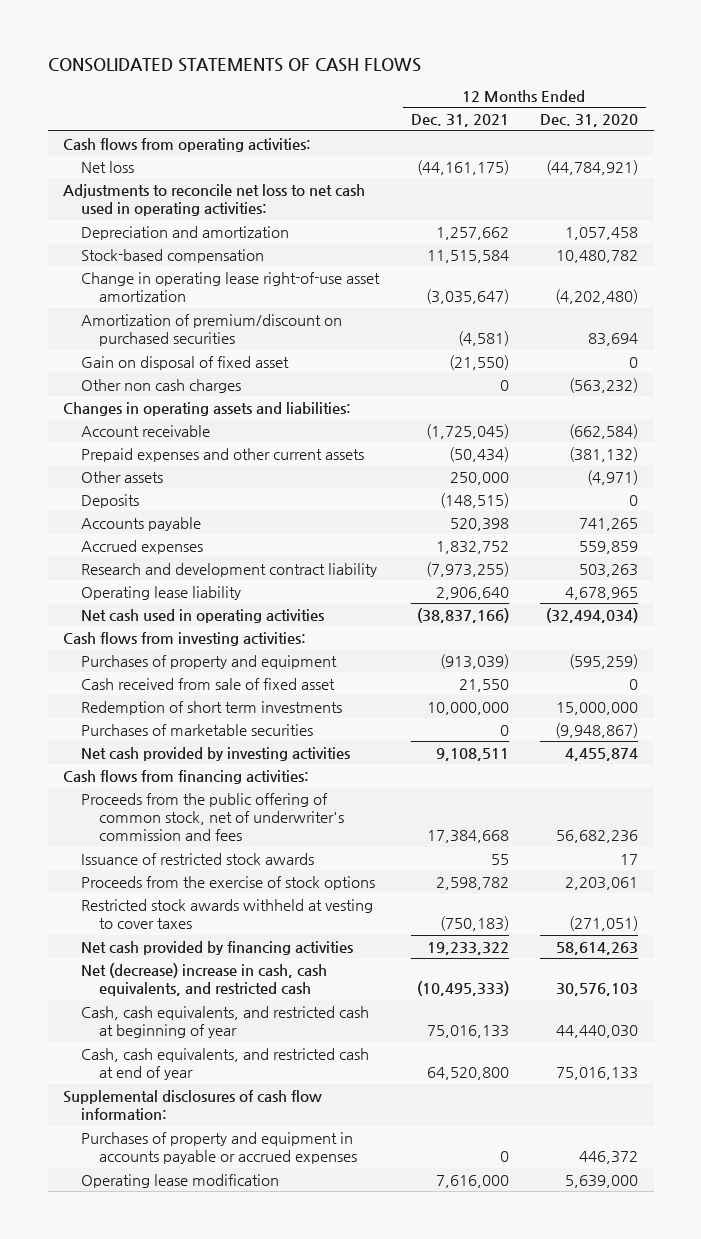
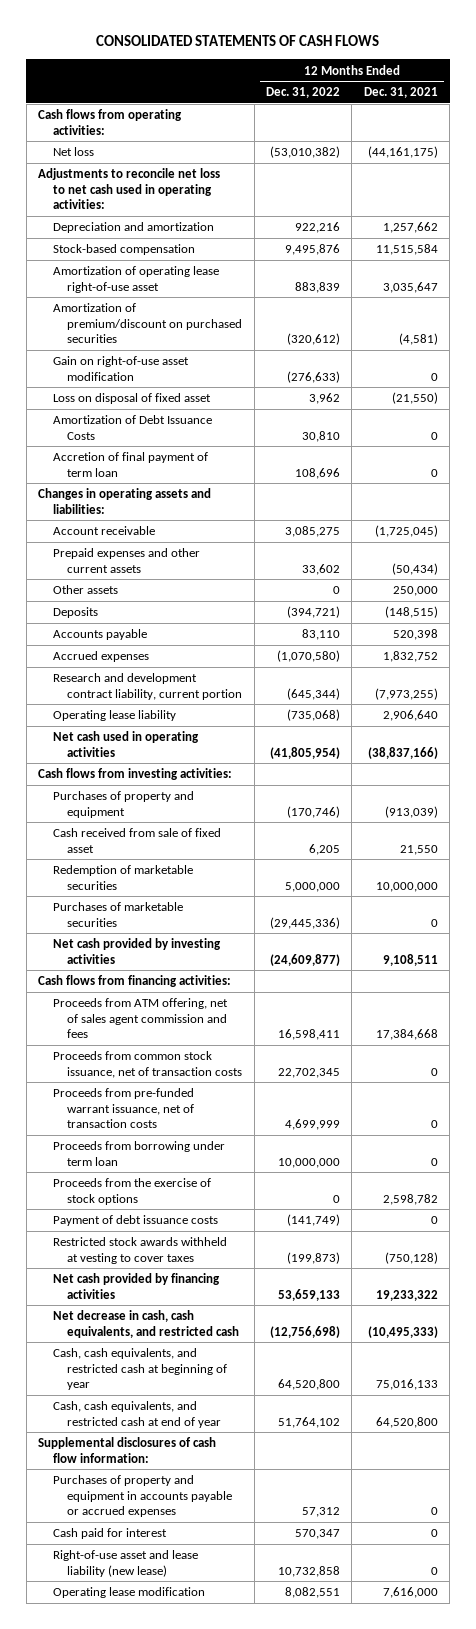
- | 12 Months Ended Dec. 31, 2021 | 12 Months Ended Dec. 31, 2020
+ | 12 Months Ended Dec. 31, 2022 | 12 Months Ended Dec. 31, 2021
- Change in operating lease right-of-use asset amortization | (3,035,647) | (4,202,480)
+ Amortization of operating lease right-of-use asset | 883,839 | 3,035,647
- Gain on disposal of fixed asset | (21,550) | 0
- Other non cash charges | 0 | (563,232)
+ Gain on right-of-use asset modification | (276,633) | 0
+ Loss on disposal of fixed asset | 3,962 | (21,550)
+ Amortization of Debt Issuance Costs | 30,810 | 0
+ Accretion of final payment of term loan | 108,696 | 0
- Research and development contract liability | (7,973,255) | 503,263
+ Research and development contract liability, current portion | (645,344) | (7,973,255)
- Redemption of short term investments | 10,000,000 | 15,000,000
+ Redemption of marketable securities | 5,000,000 | 10,000,000
- Proceeds from the public offering of common stock, net of underwriter's commission and fees | 17,384,668 | 56,682,236
- Issuance of restricted stock awards | 55 | 17
+ Proceeds from ATM offering, net of sales agent commission and fees | 16,598,411 | 17,384,668
+ Proceeds from common stock issuance, net of transaction costs | 22,702,345 | 0
+ Proceeds from pre-funded warrant issuance, net of transaction costs | 4,699,999 | 0
+ Proceeds from borrowing under term loan | 10,000,000 | 0
- Restricted stock awards withheld at vesting to cover taxes | (750,183) | (271,051)
+ Payment of debt issuance costs | (141,749) | 0
+ Restricted stock awards withheld at vesting to cover taxes | (199,873) | (750,128)
- Net (decrease) increase in cash, cash equivalents, and restricted cash | (10,495,333) | 30,576,103
+ Net decrease in cash, cash equivalents, and restricted cash | (12,756,698) | (10,495,333)
+ Cash paid for interest | 570,347 | 0
+ Right-of-use asset and lease liability (new lease) | 10,732,858 | 0

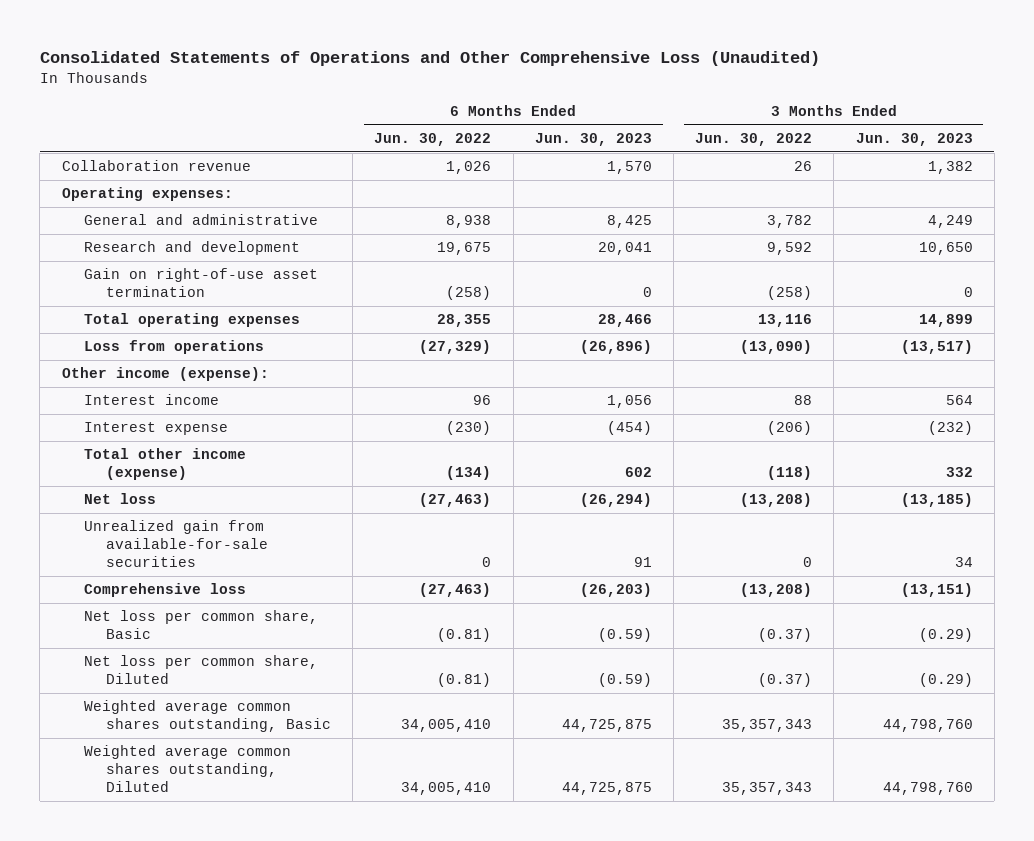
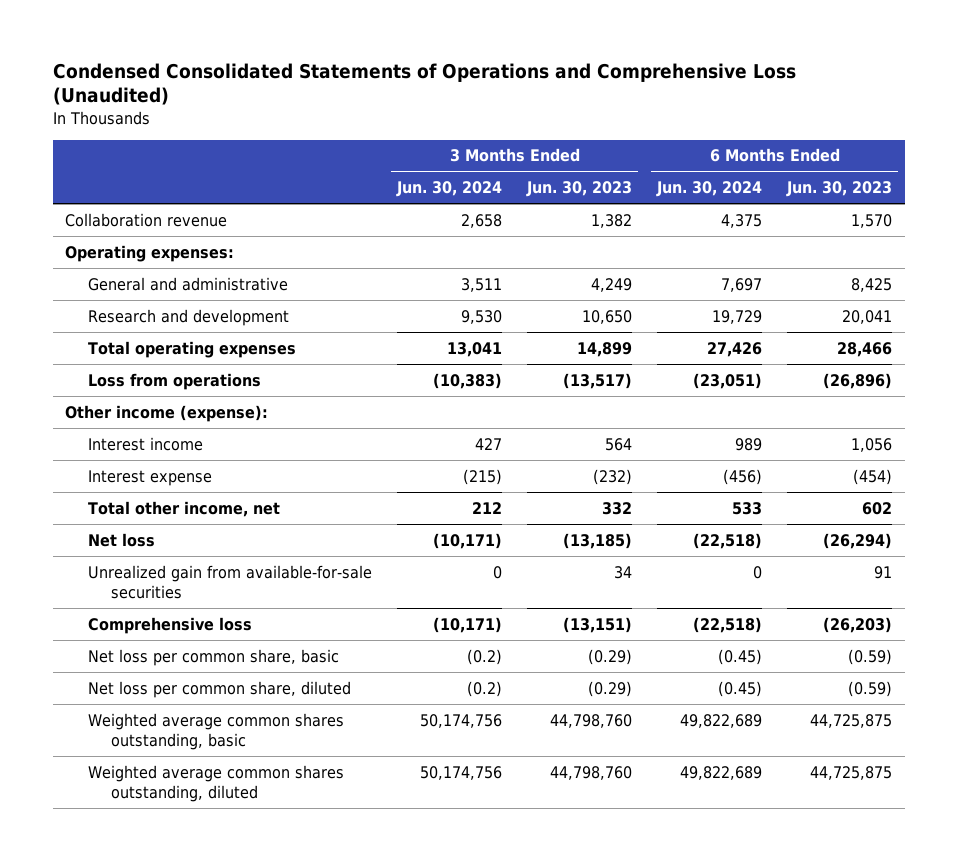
- Consolidated Statements of Operations and Other Comprehensive Loss (Unaudited)
+ Condensed Consolidated Statements of Operations and Comprehensive Loss (Unaudited)
- | 6 Months Ended Jun. 30, 2022 | 6 Months Ended Jun. 30, 2023 | 3 Months Ended Jun. 30, 2022 | 3 Months Ended Jun. 30, 2023
+ | 3 Months Ended Jun. 30, 2024 | 3 Months Ended Jun. 30, 2023 | 6 Months Ended Jun. 30, 2024 | 6 Months Ended Jun. 30, 2023
- Gain on right-of-use asset termination | (258) | 0 | (258) | 0
- Total other income (expense) | (134) | 602 | (118) | 332
+ Total other income, net | 212 | 332 | 533 | 602
- Net loss per common share, Basic | (0.81) | (0.59) | (0.37) | (0.29)
- Net loss per common share, Diluted | (0.81) | (0.59) | (0.37) | (0.29)
- Weighted average common shares outstanding, Basic | 34,005,410 | 44,725,875 | 35,357,343 | 44,798,760
- Weighted average common shares outstanding, Diluted | 34,005,410 | 44,725,875 | 35,357,343 | 44,798,760
+ Net loss per common share, basic | (0.2) | (0.29) | (0.45) | (0.59)
+ Net loss per common share, diluted | (0.2) | (0.29) | (0.45) | (0.59)
+ Weighted average common shares outstanding, basic | 50,174,756 | 44,798,760 | 49,822,689 | 44,725,875
+ Weighted average common shares outstanding, diluted | 50,174,756 | 44,798,760 | 49,822,689 | 44,725,875

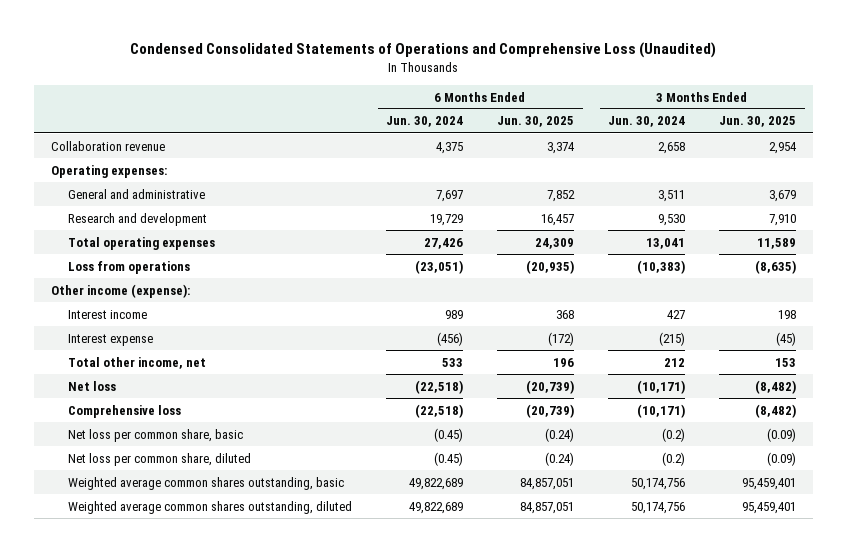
- | 3 Months Ended Jun. 30, 2024 | 3 Months Ended Jun. 30, 2023 | 6 Months Ended Jun. 30, 2024 | 6 Months Ended Jun. 30, 2023
+ | 6 Months Ended Jun. 30, 2024 | 6 Months Ended Jun. 30, 2025 | 3 Months Ended Jun. 30, 2024 | 3 Months Ended Jun. 30, 2025
- Unrealized gain from available-for-sale securities | 0 | 34 | 0 | 91

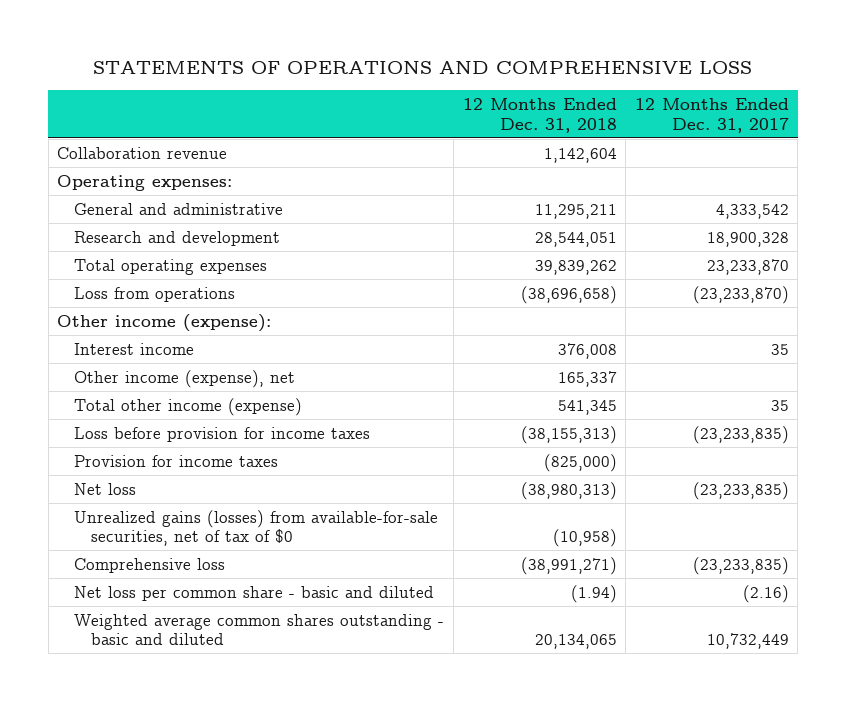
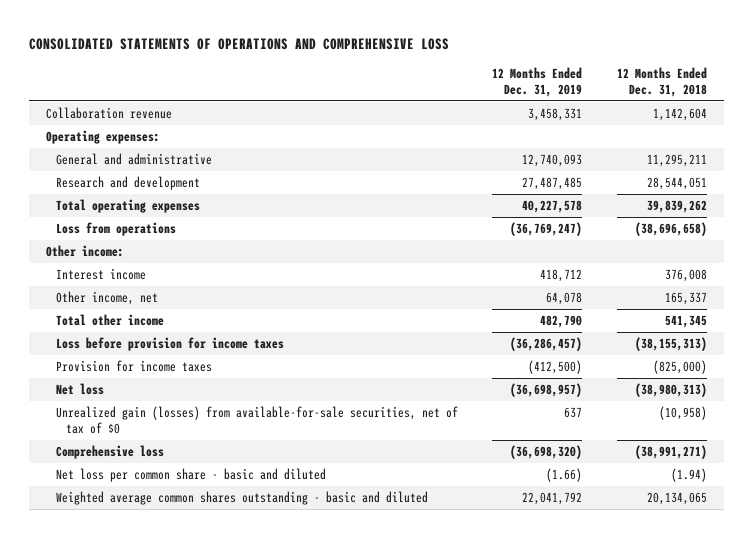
- STATEMENTS OF OPERATIONS AND COMPREHENSIVE LOSS
+ CONSOLIDATED STATEMENTS OF OPERATIONS AND COMPREHENSIVE LOSS
- | 12 Months Ended Dec. 31, 2018 | 12 Months Ended Dec. 31, 2017
+ | 12 Months Ended Dec. 31, 2019 | 12 Months Ended Dec. 31, 2018
- Other income (expense):
+ Other income:
- Other income (expense), net | 165,337 |
- Total other income (expense) | 541,345 | 35
+ Other income, net | 64,078 | 165,337
+ Total other income | 482,790 | 541,345
- Unrealized gains (losses) from available-for-sale securities, net of tax of $0 | (10,958) |
+ Unrealized gain (losses) from available-for-sale securities, net of tax of $0 | 637 | (10,958)

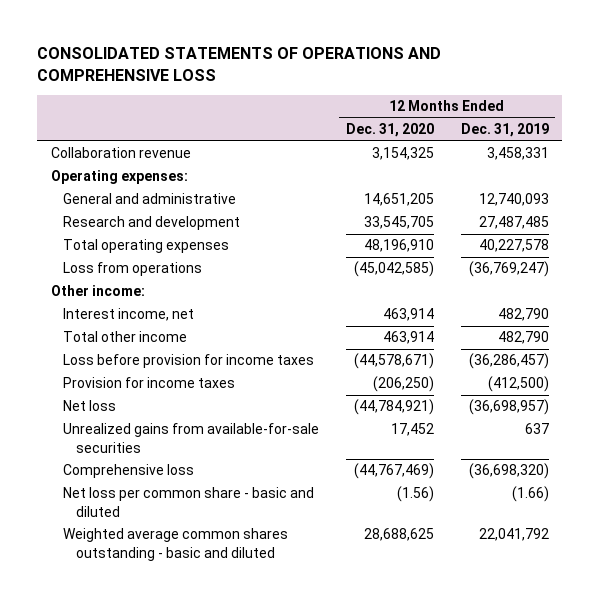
- | 12 Months Ended Dec. 31, 2019 | 12 Months Ended Dec. 31, 2018
+ | 12 Months Ended Dec. 31, 2020 | 12 Months Ended Dec. 31, 2019
- Interest income | 418,712 | 376,008
- Other income, net | 64,078 | 165,337
+ Interest income, net | 463,914 | 482,790
- Unrealized gain (losses) from available-for-sale securities, net of tax of $0 | 637 | (10,958)
+ Unrealized gains from available-for-sale securities | 17,452 | 637

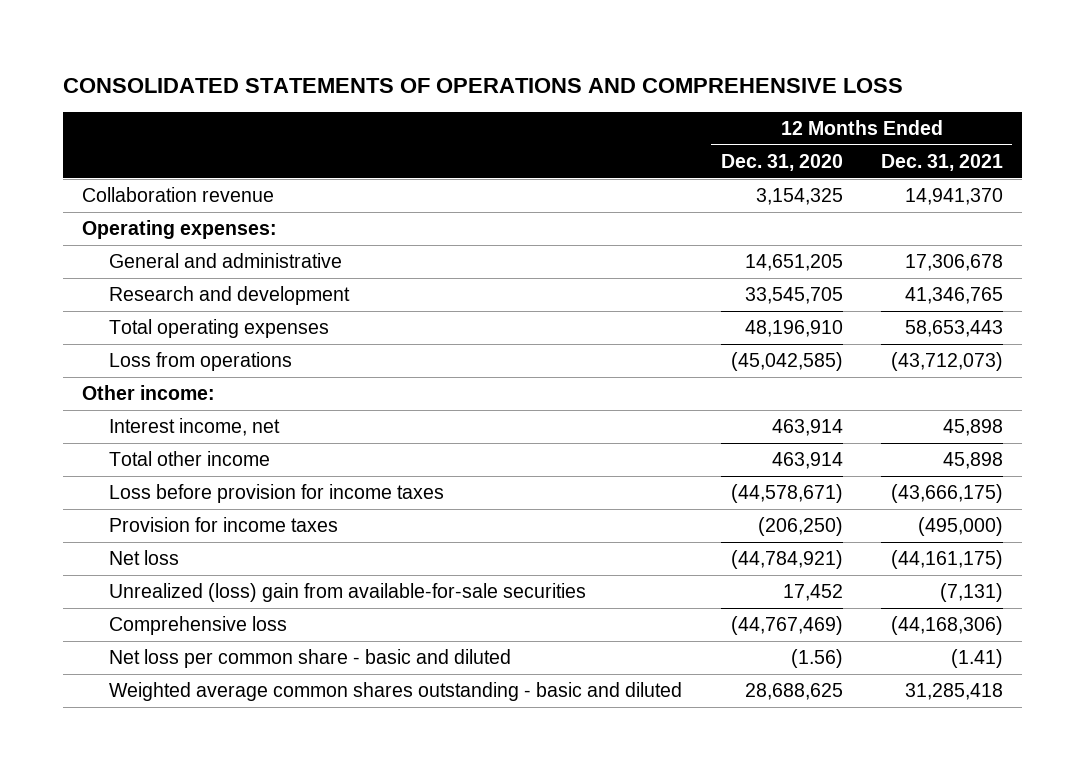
- | 12 Months Ended Dec. 31, 2020 | 12 Months Ended Dec. 31, 2019
+ | 12 Months Ended Dec. 31, 2020 | 12 Months Ended Dec. 31, 2021
- Unrealized gains from available-for-sale securities | 17,452 | 637
+ Unrealized (loss) gain from available-for-sale securities | 17,452 | (7,131)

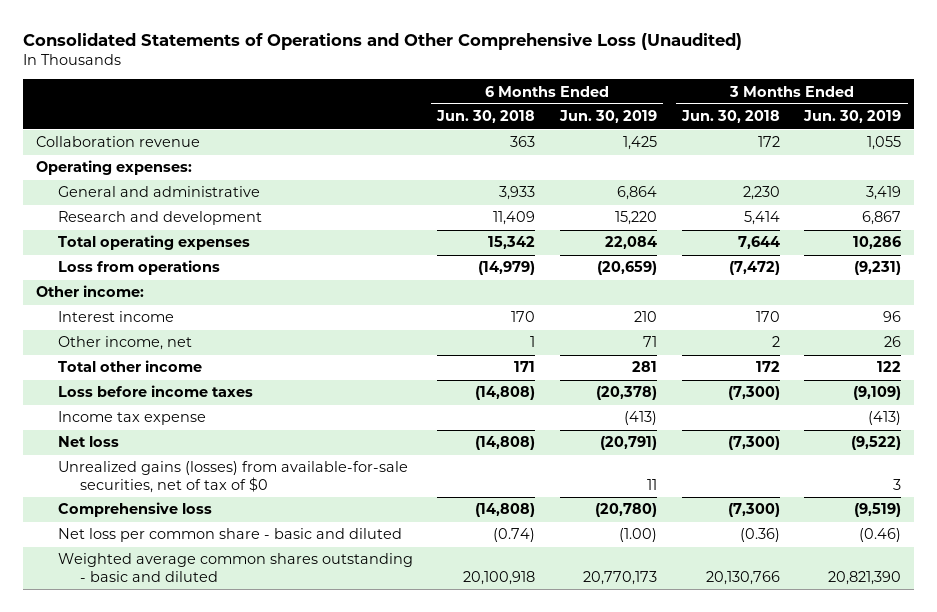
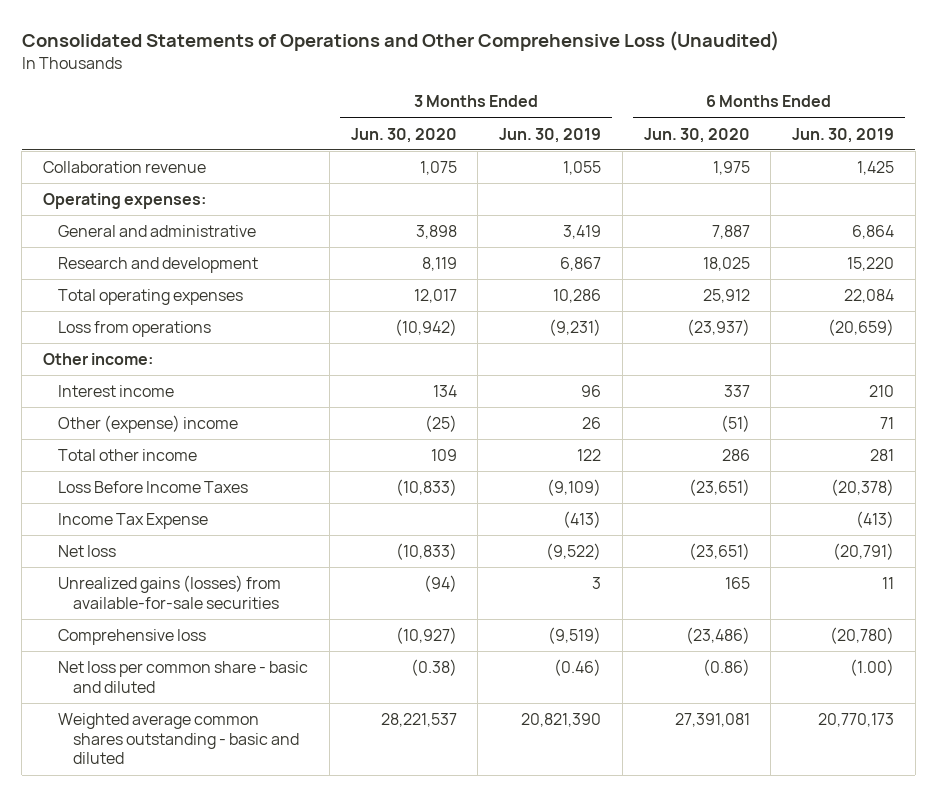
- | 6 Months Ended Jun. 30, 2018 | 6 Months Ended Jun. 30, 2019 | 3 Months Ended Jun. 30, 2018 | 3 Months Ended Jun. 30, 2019
+ | 3 Months Ended Jun. 30, 2020 | 3 Months Ended Jun. 30, 2019 | 6 Months Ended Jun. 30, 2020 | 6 Months Ended Jun. 30, 2019
- Other income, net | 1 | 71 | 2 | 26
+ Other (expense) income | (25) | 26 | (51) | 71
- Loss before income taxes | (14,808) | (20,378) | (7,300) | (9,109)
- Income tax expense | | (413) | | (413)
+ Loss Before Income Taxes | (10,833) | (9,109) | (23,651) | (20,378)
+ Income Tax Expense | | (413) | | (413)
- Unrealized gains (losses) from available-for-sale securities, net of tax of $0 | | 11 | | 3
+ Unrealized gains (losses) from available-for-sale securities | (94) | 3 | 165 | 11

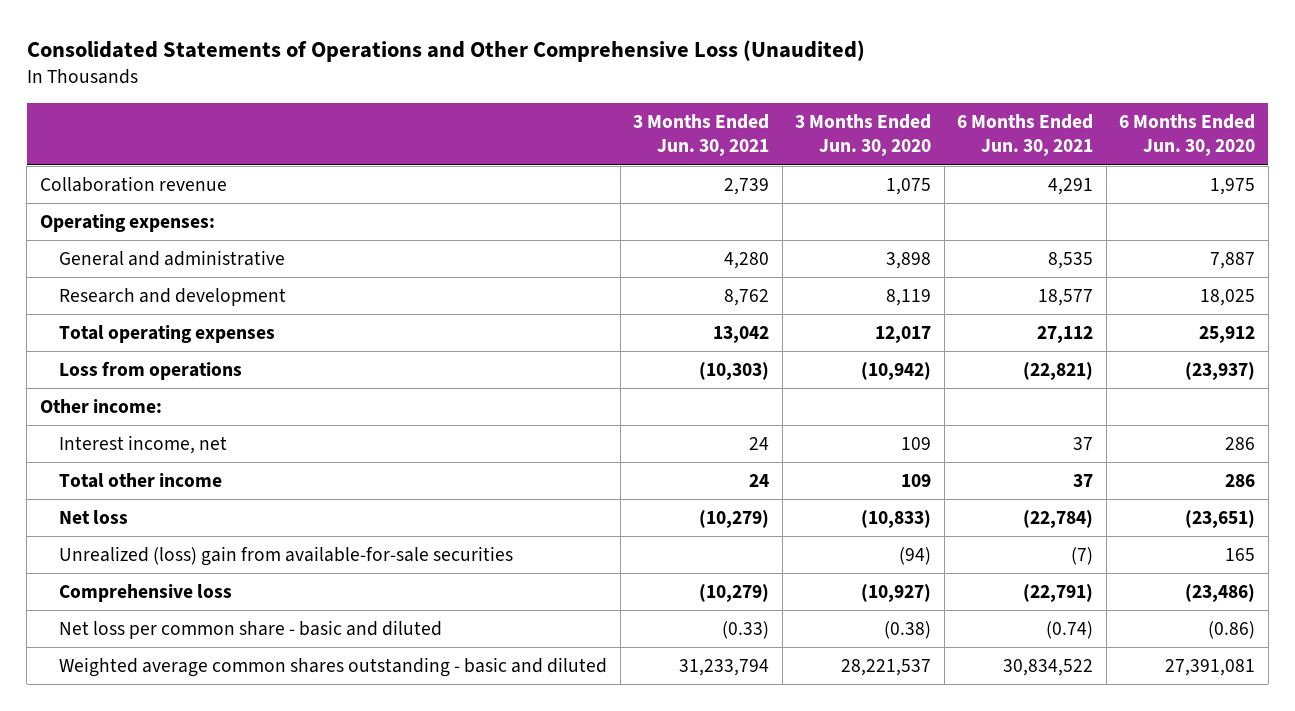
- | 3 Months Ended Jun. 30, 2020 | 3 Months Ended Jun. 30, 2019 | 6 Months Ended Jun. 30, 2020 | 6 Months Ended Jun. 30, 2019
+ | 3 Months Ended Jun. 30, 2021 | 3 Months Ended Jun. 30, 2020 | 6 Months Ended Jun. 30, 2021 | 6 Months Ended Jun. 30, 2020
- Interest income | 134 | 96 | 337 | 210
- Other (expense) income | (25) | 26 | (51) | 71
+ Interest income, net | 24 | 109 | 37 | 286
- Loss Before Income Taxes | (10,833) | (9,109) | (23,651) | (20,378)
- Income Tax Expense | | (413) | | (413)
- Unrealized gains (losses) from available-for-sale securities | (94) | 3 | 165 | 11
+ Unrealized (loss) gain from available-for-sale securities | | (94) | (7) | 165

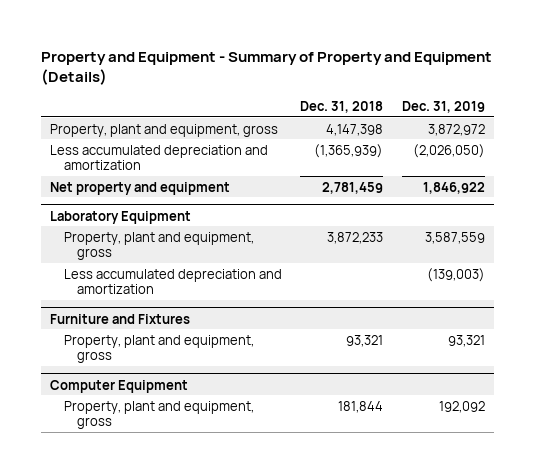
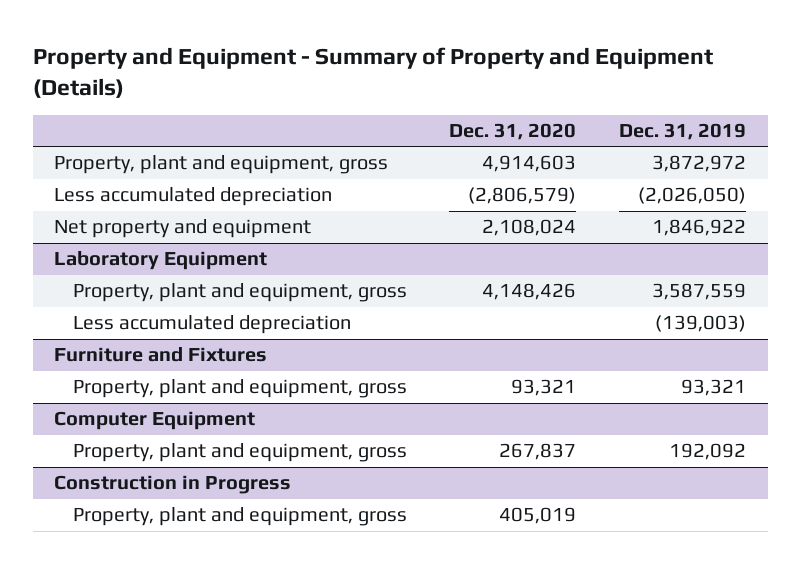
- | Dec. 31, 2018 | Dec. 31, 2019
+ | Dec. 31, 2020 | Dec. 31, 2019
- Less accumulated depreciation and amortization | (1,365,939) | (2,026,050)
+ Less accumulated depreciation | (2,806,579) | (2,026,050)
@ Laboratory Equipment
- Less accumulated depreciation and amortization | | (139,003)
+ Less accumulated depreciation | | (139,003)
+ Construction in Progress
+ Property, plant and equipment, gross | 405,019 |

